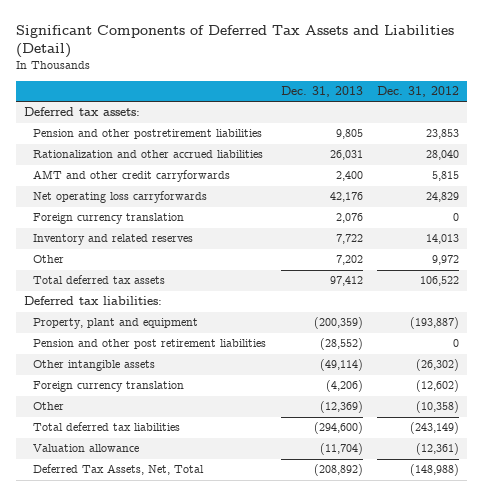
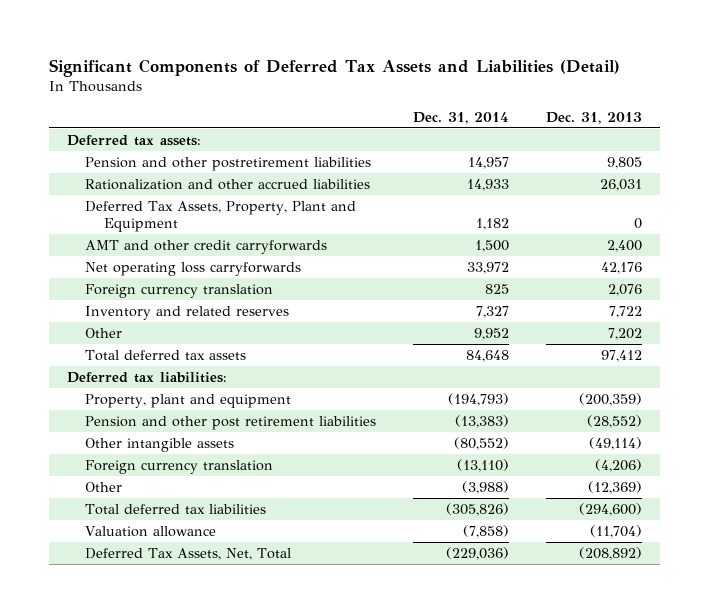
- | Dec. 31, 2013 | Dec. 31, 2012
+ | Dec. 31, 2014 | Dec. 31, 2013
+ Deferred Tax Assets, Property, Plant and Equipment | 1,182 | 0

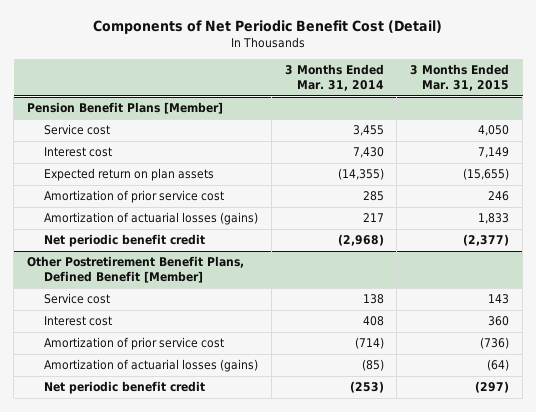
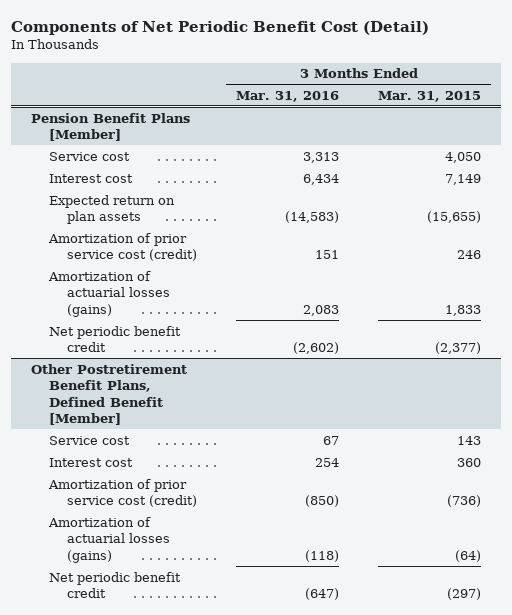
- | 3 Months Ended Mar. 31, 2014 | 3 Months Ended Mar. 31, 2015
+ | 3 Months Ended Mar. 31, 2016 | 3 Months Ended Mar. 31, 2015
@ Pension Benefit Plans [Member]
- Amortization of prior service cost | 285 | 246
+ Amortization of prior service cost (credit) | 151 | 246
@ Other Postretirement Benefit Plans, Defined Benefit [Member]
- Amortization of prior service cost | (714) | (736)
+ Amortization of prior service cost (credit) | (850) | (736)

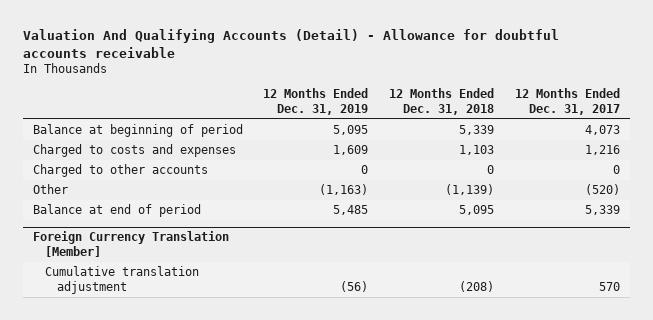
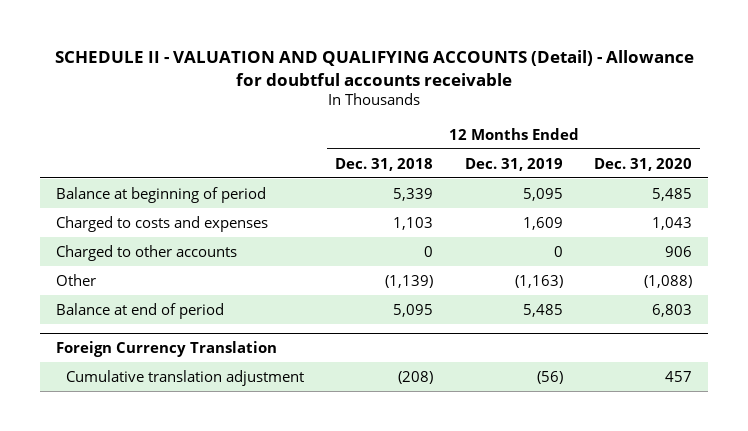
- Valuation And Qualifying Accounts (Detail) - Allowance for doubtful accounts receivable
+ SCHEDULE II - VALUATION AND QUALIFYING ACCOUNTS (Detail) - Allowance for doubtful accounts receivable
- | 12 Months Ended Dec. 31, 2019 | 12 Months Ended Dec. 31, 2018 | 12 Months Ended Dec. 31, 2017
+ | 12 Months Ended Dec. 31, 2018 | 12 Months Ended Dec. 31, 2019 | 12 Months Ended Dec. 31, 2020
- Foreign Currency Translation [Member]
+ Foreign Currency Translation

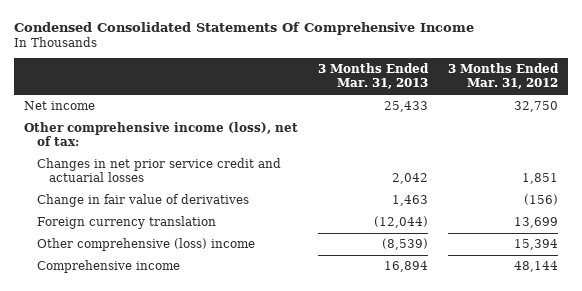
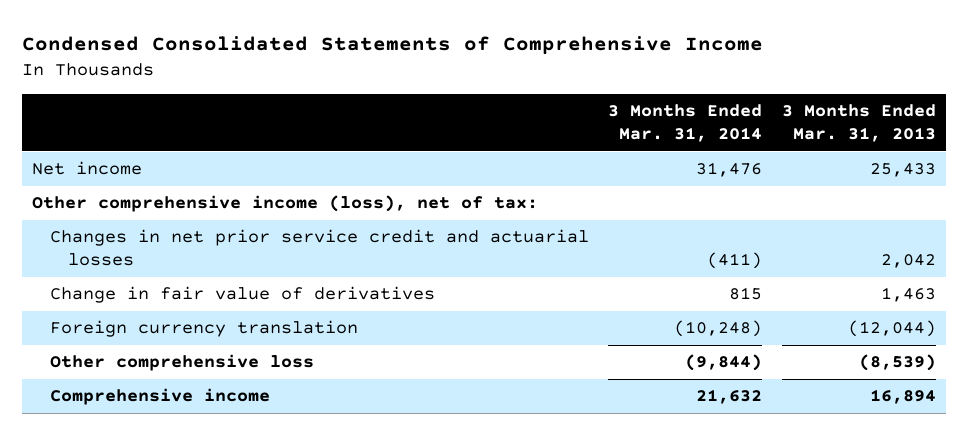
- Condensed Consolidated Statements Of Comprehensive Income
+ Condensed Consolidated Statements of Comprehensive Income
- | 3 Months Ended Mar. 31, 2013 | 3 Months Ended Mar. 31, 2012
+ | 3 Months Ended Mar. 31, 2014 | 3 Months Ended Mar. 31, 2013
- Other comprehensive (loss) income | (8,539) | 15,394
+ Other comprehensive loss | (9,844) | (8,539)

